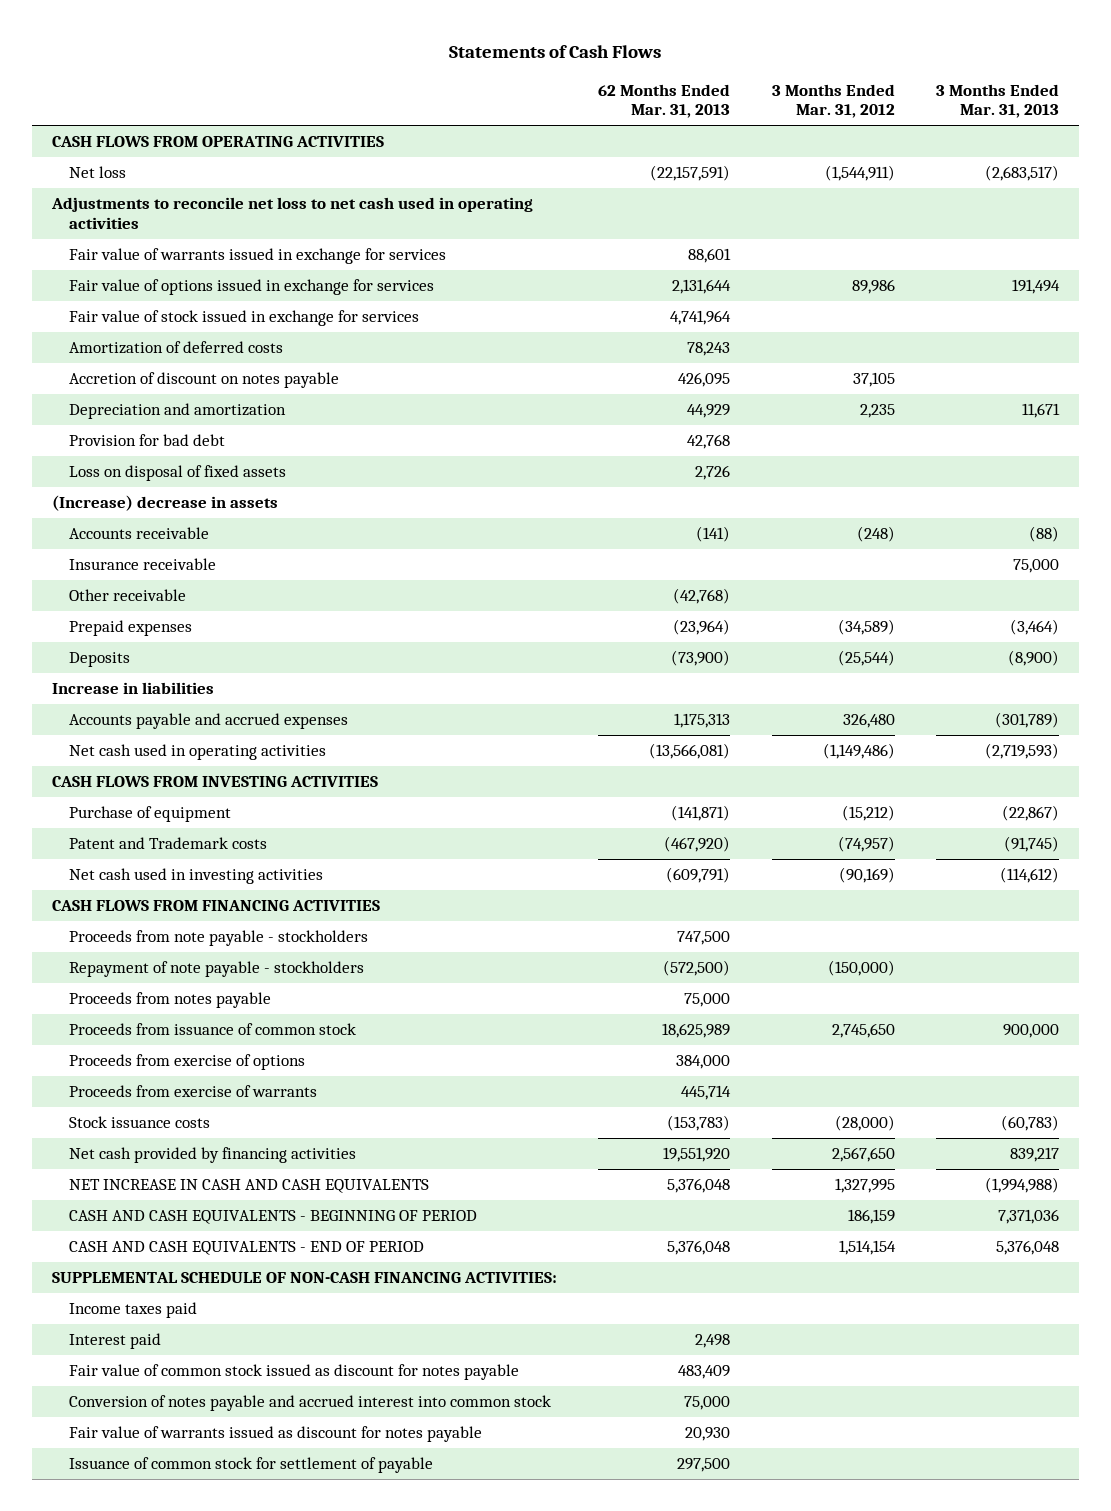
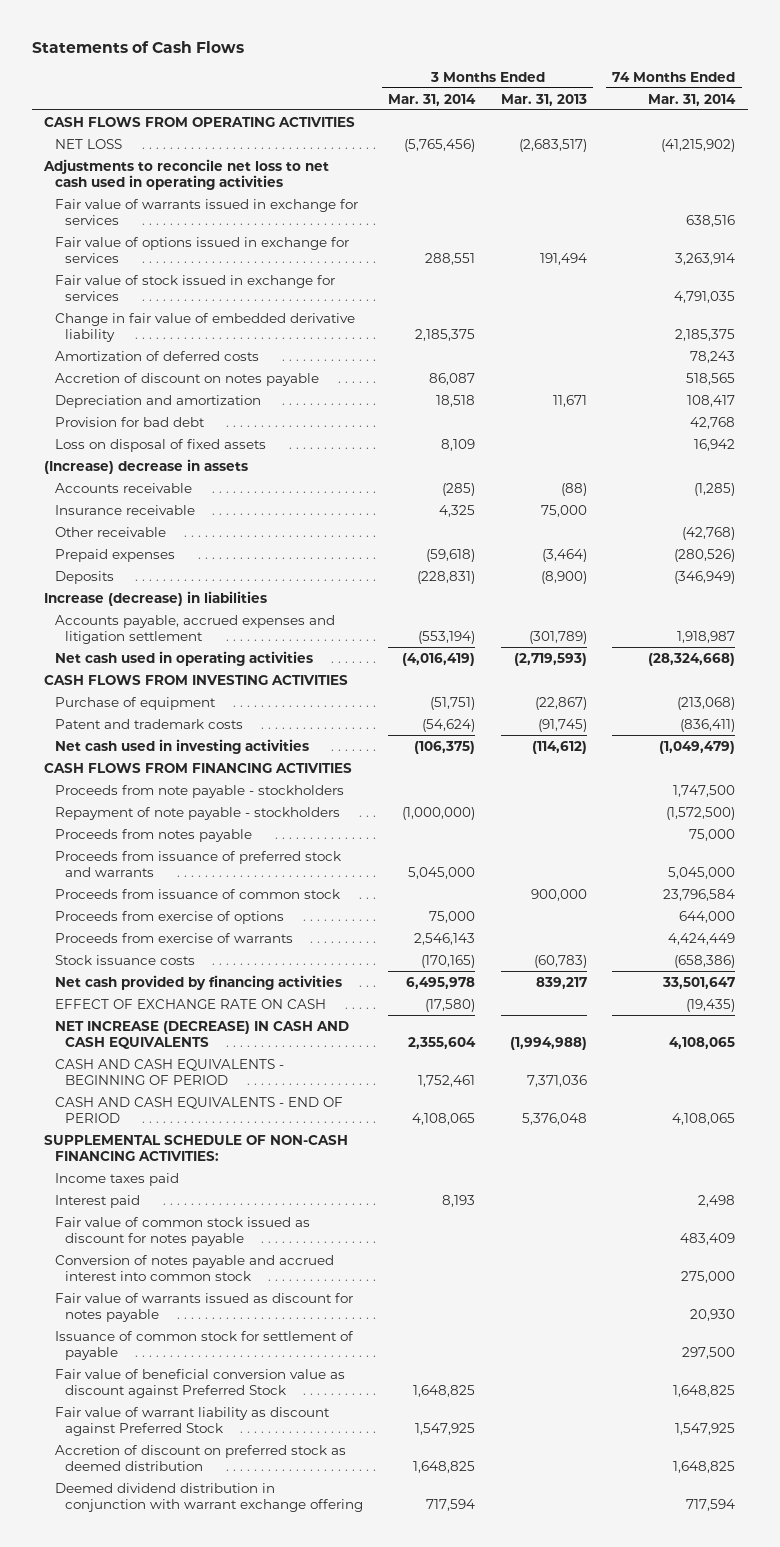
- | 62 Months Ended Mar. 31, 2013 | 3 Months Ended Mar. 31, 2012 | 3 Months Ended Mar. 31, 2013
+ | 3 Months Ended Mar. 31, 2014 | 3 Months Ended Mar. 31, 2013 | 74 Months Ended Mar. 31, 2014
- Net loss | (22,157,591) | (1,544,911) | (2,683,517)
+ NET LOSS | (5,765,456) | (2,683,517) | (41,215,902)
+ Change in fair value of embedded derivative liability | 2,185,375 | | 2,185,375
- Increase in liabilities
- Accounts payable and accrued expenses | 1,175,313 | 326,480 | (301,789)
+ Increase (decrease) in liabilities
+ Accounts payable, accrued expenses and litigation settlement | (553,194) | (301,789) | 1,918,987
- Patent and Trademark costs | (467,920) | (74,957) | (91,745)
+ Patent and trademark costs | (54,624) | (91,745) | (836,411)
+ Proceeds from issuance of preferred stock and warrants | 5,045,000 | | 5,045,000
- NET INCREASE IN CASH AND CASH EQUIVALENTS | 5,376,048 | 1,327,995 | (1,994,988)
+ EFFECT OF EXCHANGE RATE ON CASH | (17,580) | | (19,435)
+ NET INCREASE (DECREASE) IN CASH AND CASH EQUIVALENTS | 2,355,604 | (1,994,988) | 4,108,065
+ Fair value of beneficial conversion value as discount against Preferred Stock | 1,648,825 | | 1,648,825
+ Fair value of warrant liability as discount against Preferred Stock | 1,547,925 | | 1,547,925
+ Accretion of discount on preferred stock as deemed distribution | 1,648,825 | | 1,648,825
+ Deemed dividend distribution in conjunction with warrant exchange offering | 717,594 | | 717,594

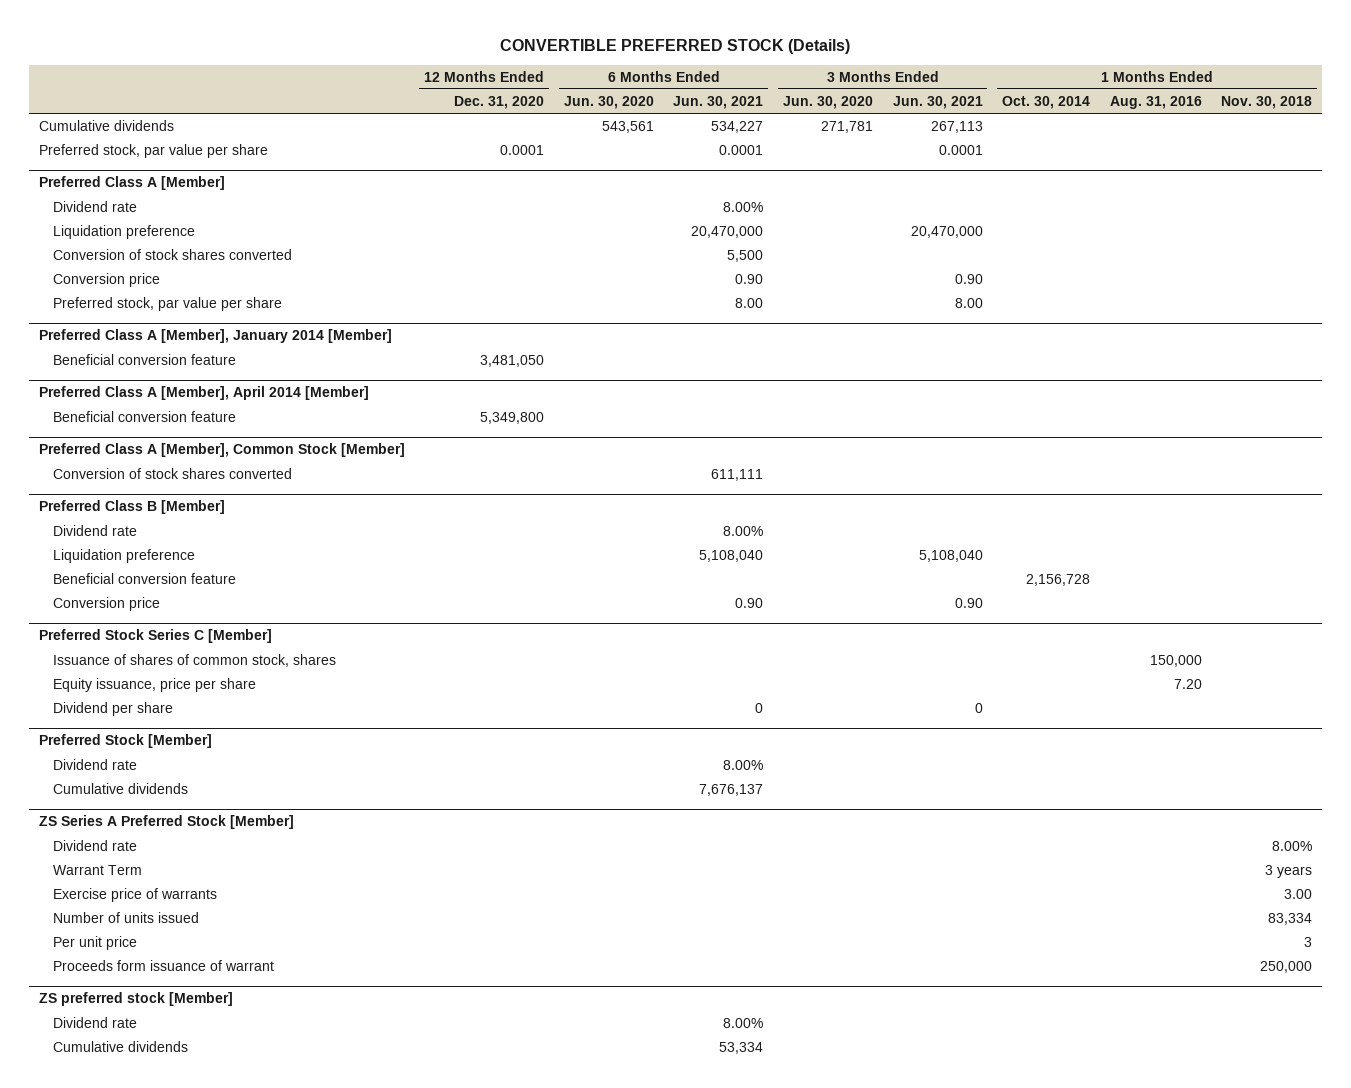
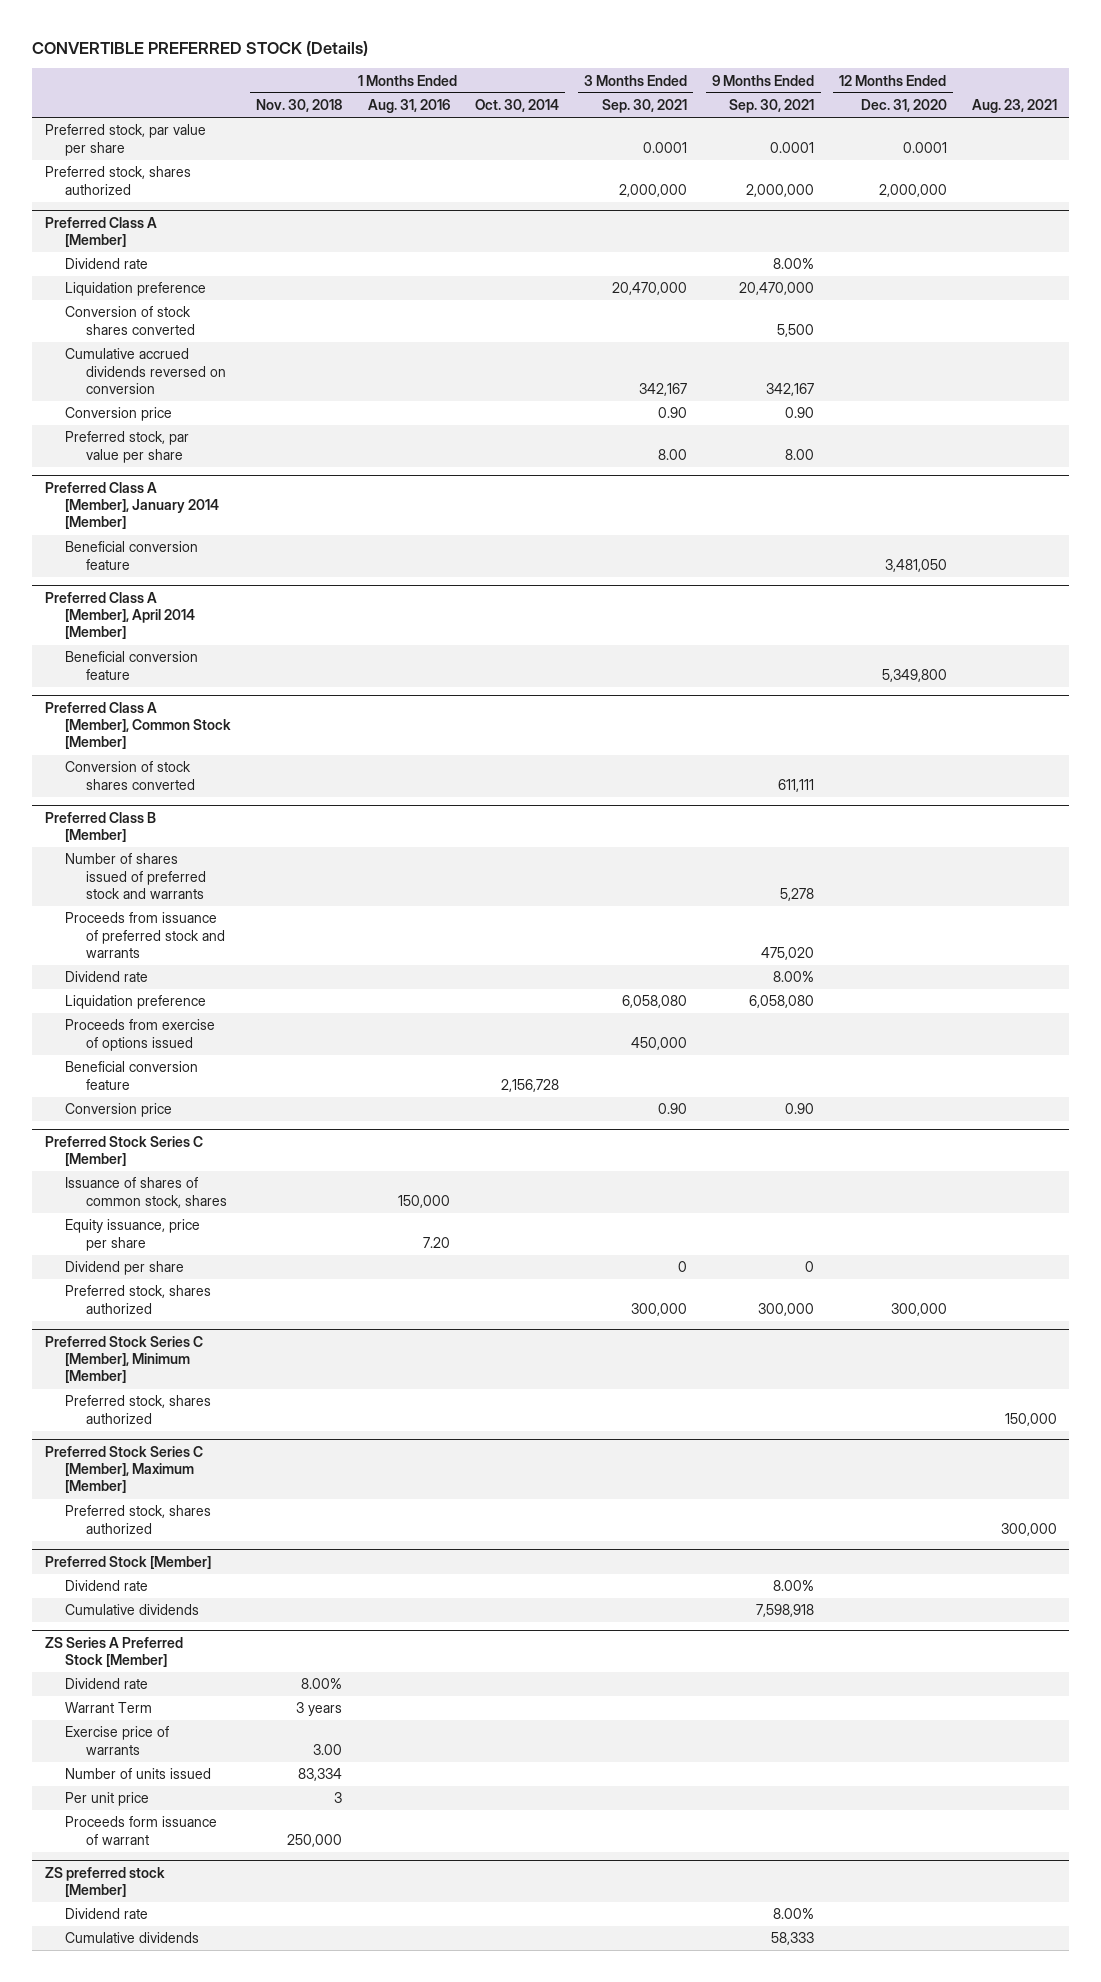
- | 12 Months Ended Dec. 31, 2020 | 6 Months Ended Jun. 30, 2020 | 6 Months Ended Jun. 30, 2021 | 3 Months Ended Jun. 30, 2020 | 3 Months Ended Jun. 30, 2021 | 1 Months Ended Oct. 30, 2014 | 1 Months Ended Aug. 31, 2016 | 1 Months Ended Nov. 30, 2018
+ | 1 Months Ended Nov. 30, 2018 | 1 Months Ended Aug. 31, 2016 | 1 Months Ended Oct. 30, 2014 | 3 Months Ended Sep. 30, 2021 | 9 Months Ended Sep. 30, 2021 | 12 Months Ended Dec. 31, 2020 | Aug. 23, 2021
- Cumulative dividends | | 543,561 | 534,227 | 271,781 | 267,113 | | |
+ Preferred stock, shares authorized | | | | 2,000,000 | 2,000,000 | 2,000,000 |
@ Preferred Class A [Member]
+ Cumulative accrued dividends reversed on conversion | | | | 342,167 | 342,167 | |
@ Preferred Class B [Member]
+ Number of shares issued of preferred stock and warrants | | | | | 5,278 | |
+ Proceeds from issuance of preferred stock and warrants | | | | | 475,020 | |
+ Proceeds from exercise of options issued | | | | 450,000 | | |
@ Preferred Stock Series C [Member]
+ Preferred stock, shares authorized | | | | 300,000 | 300,000 | 300,000 |
+ Preferred Stock Series C [Member], Minimum [Member]
+ Preferred stock, shares authorized | | | | | | | 150,000
+ Preferred Stock Series C [Member], Maximum [Member]
+ Preferred stock, shares authorized | | | | | | | 300,000

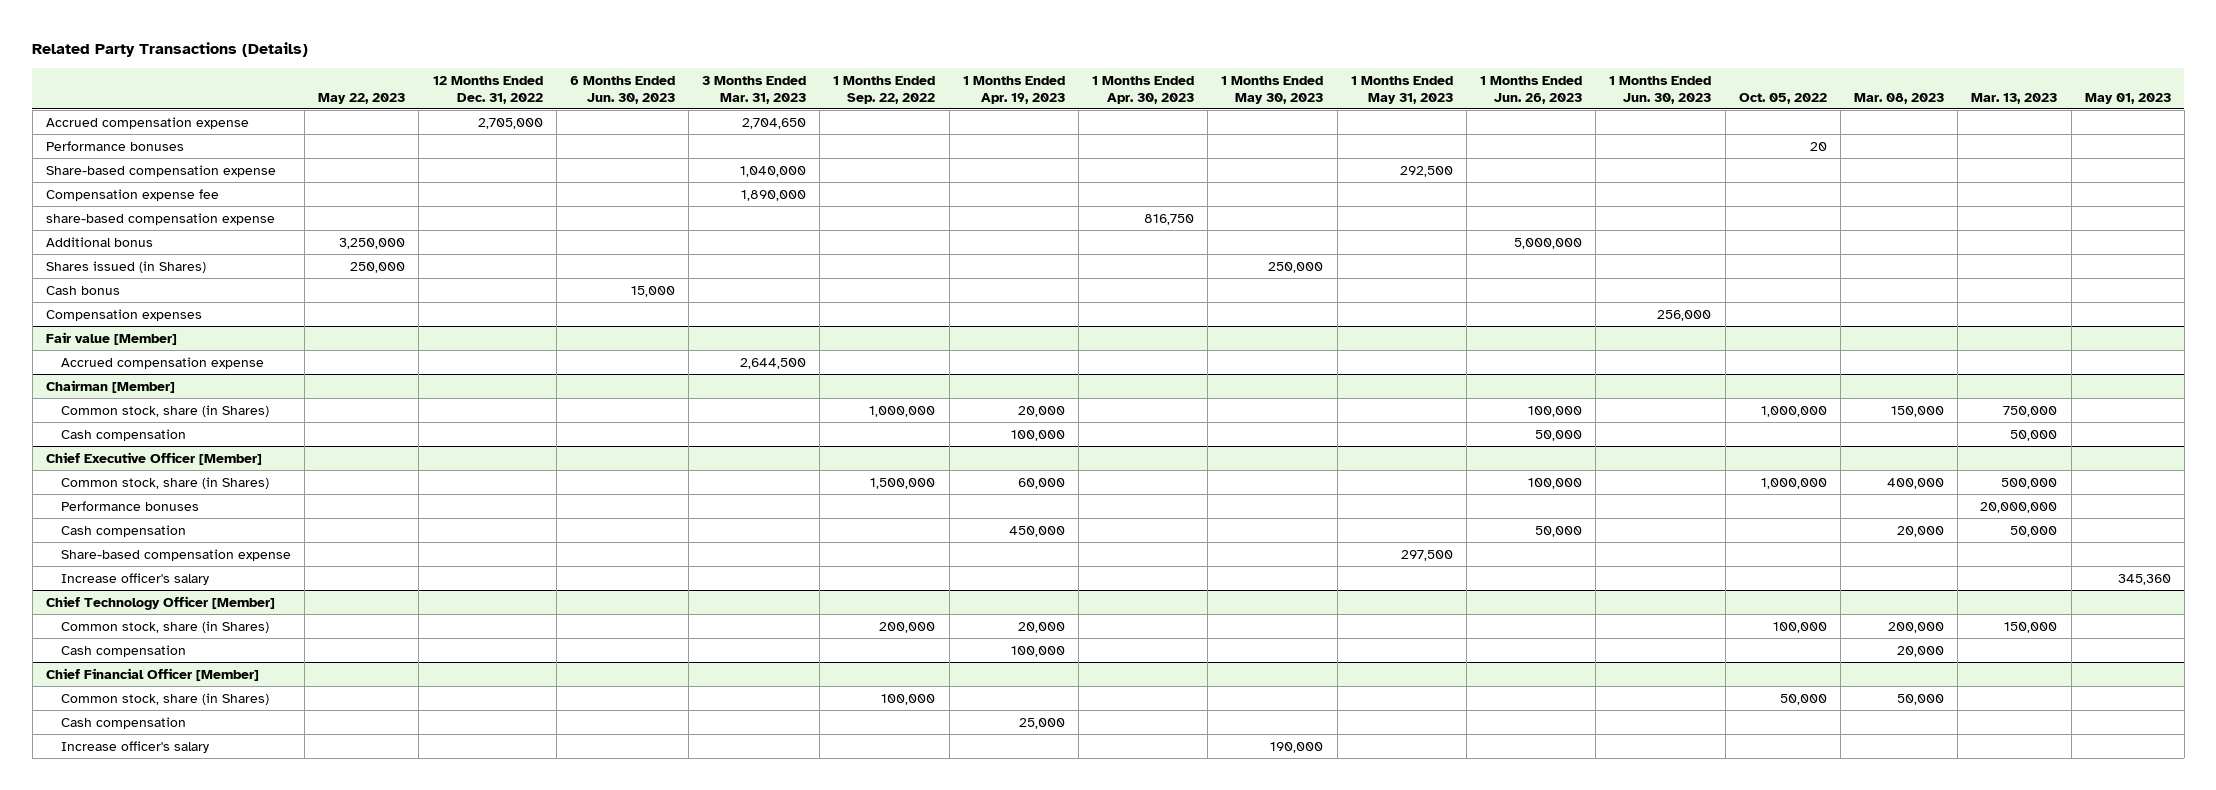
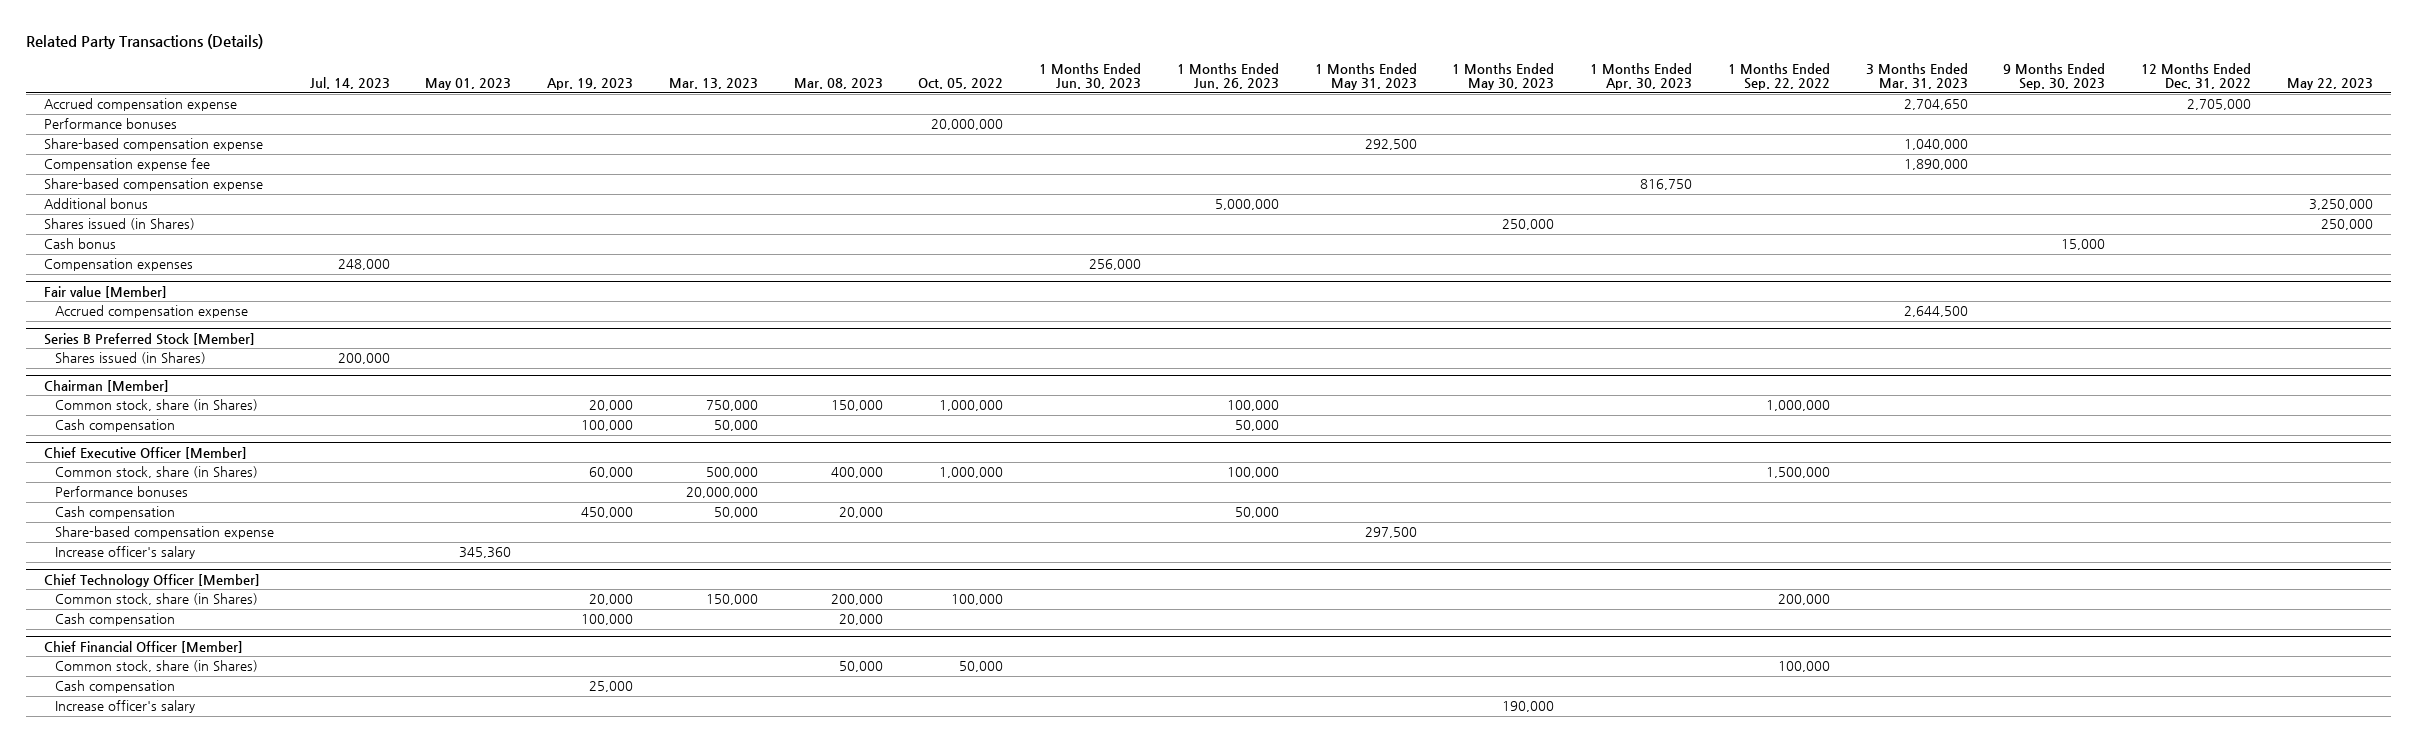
- | May 22, 2023 | 12 Months Ended Dec. 31, 2022 | 6 Months Ended Jun. 30, 2023 | 3 Months Ended Mar. 31, 2023 | 1 Months Ended Sep. 22, 2022 | 1 Months Ended Apr. 19, 2023 | 1 Months Ended Apr. 30, 2023 | 1 Months Ended May 30, 2023 | 1 Months Ended May 31, 2023 | 1 Months Ended Jun. 26, 2023 | 1 Months Ended Jun. 30, 2023 | Oct. 05, 2022 | Mar. 08, 2023 | Mar. 13, 2023 | May 01, 2023
+ | Jul. 14, 2023 | May 01, 2023 | Apr. 19, 2023 | Mar. 13, 2023 | Mar. 08, 2023 | Oct. 05, 2022 | 1 Months Ended Jun. 30, 2023 | 1 Months Ended Jun. 26, 2023 | 1 Months Ended May 31, 2023 | 1 Months Ended May 30, 2023 | 1 Months Ended Apr. 30, 2023 | 1 Months Ended Sep. 22, 2022 | 3 Months Ended Mar. 31, 2023 | 9 Months Ended Sep. 30, 2023 | 12 Months Ended Dec. 31, 2022 | May 22, 2023
- Performance bonuses | | | | | | | | | | | | 20 | | |
+ Performance bonuses | | | | | | 20,000,000 | | | | | | | | | |
- share-based compensation expense | | | | | | | 816,750 | | | | | | | |
+ Share-based compensation expense | | | | | | | | | | | 816,750 | | | | |
+ Series B Preferred Stock [Member]
+ Shares issued (in Shares) | 200,000 | | | | | | | | | | | | | | |

